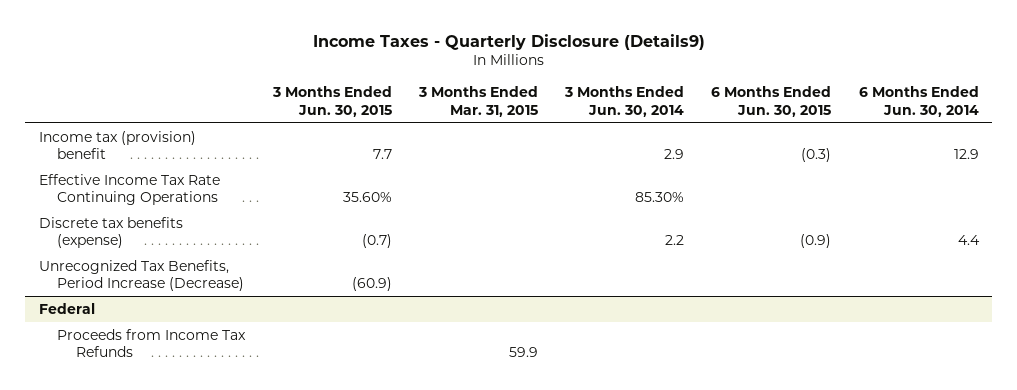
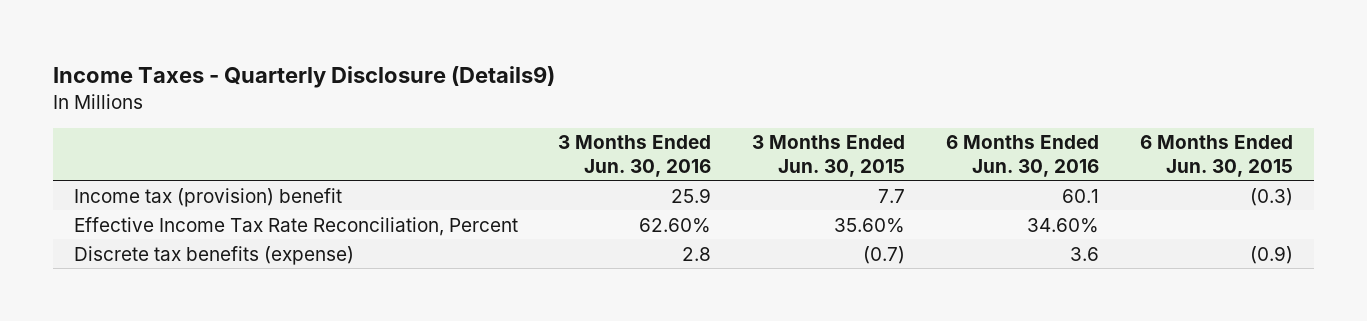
- | 3 Months Ended Jun. 30, 2015 | 3 Months Ended Mar. 31, 2015 | 3 Months Ended Jun. 30, 2014 | 6 Months Ended Jun. 30, 2015 | 6 Months Ended Jun. 30, 2014
+ | 3 Months Ended Jun. 30, 2016 | 3 Months Ended Jun. 30, 2015 | 6 Months Ended Jun. 30, 2016 | 6 Months Ended Jun. 30, 2015
- Effective Income Tax Rate Continuing Operations | 35.60% | | 85.30% | |
+ Effective Income Tax Rate Reconciliation, Percent | 62.60% | 35.60% | 34.60% |
- Unrecognized Tax Benefits, Period Increase (Decrease) | (60.9) | | | |
- Federal
- Proceeds from Income Tax Refunds | | 59.9 | | |

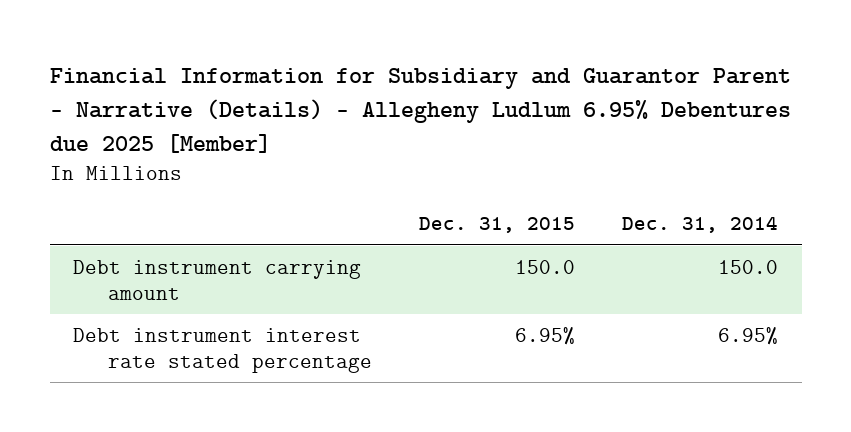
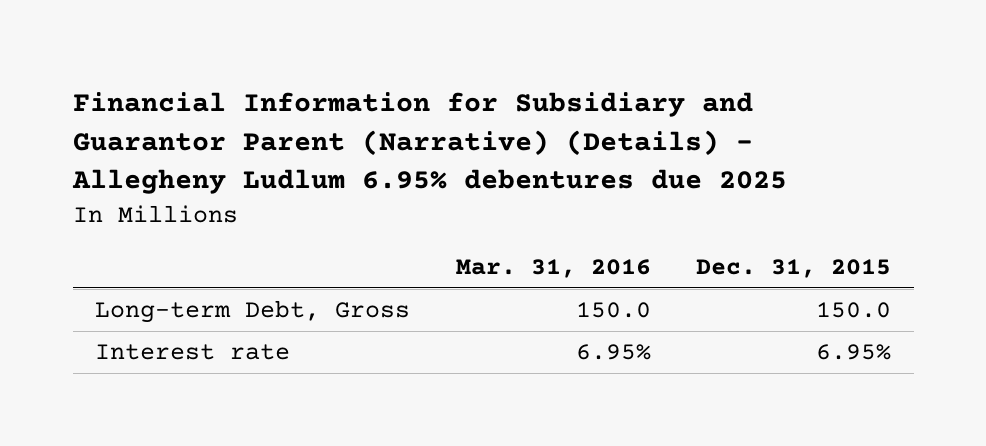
- Financial Information for Subsidiary and Guarantor Parent - Narrative (Details) - Allegheny Ludlum 6.95% Debentures due 2025 [Member]
+ Financial Information for Subsidiary and Guarantor Parent (Narrative) (Details) - Allegheny Ludlum 6.95% debentures due 2025
- | Dec. 31, 2015 | Dec. 31, 2014
+ | Mar. 31, 2016 | Dec. 31, 2015
- Debt instrument carrying amount | 150.0 | 150.0
- Debt instrument interest rate stated percentage | 6.95% | 6.95%
+ Long-term Debt, Gross | 150.0 | 150.0
+ Interest rate | 6.95% | 6.95%

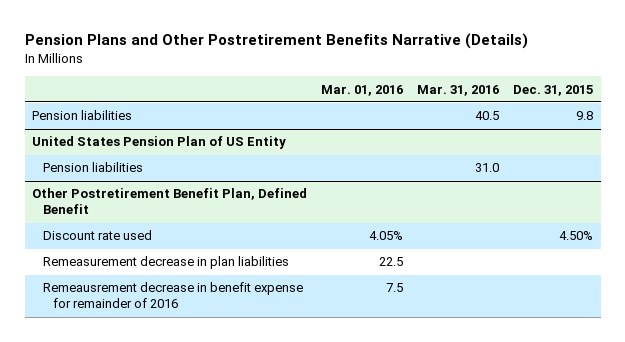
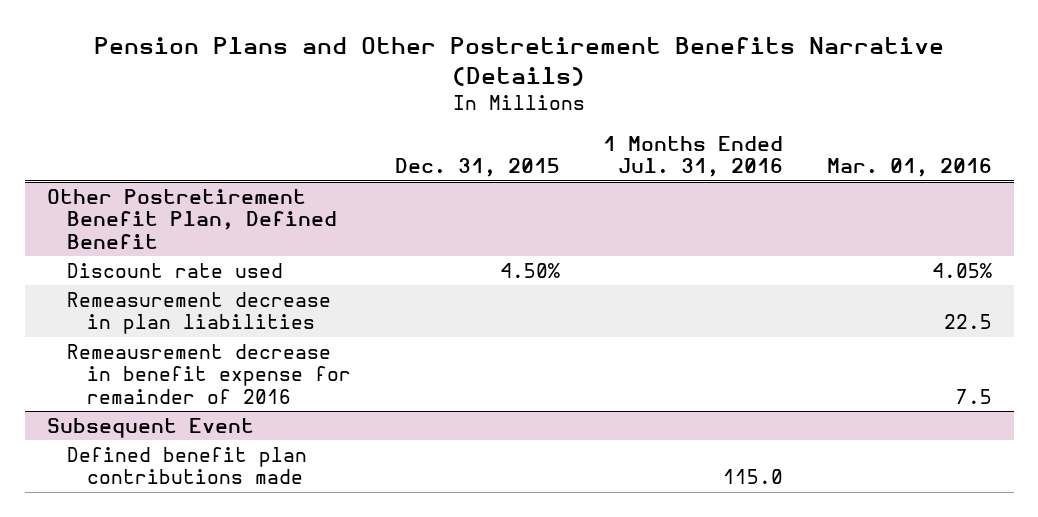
- | Mar. 01, 2016 | Mar. 31, 2016 | Dec. 31, 2015
+ | Dec. 31, 2015 | 1 Months Ended Jul. 31, 2016 | Mar. 01, 2016
- Pension liabilities | | 40.5 | 9.8
- United States Pension Plan of US Entity
- Pension liabilities | | 31.0 |
+ Subsequent Event
+ Defined benefit plan contributions made | | 115.0 |

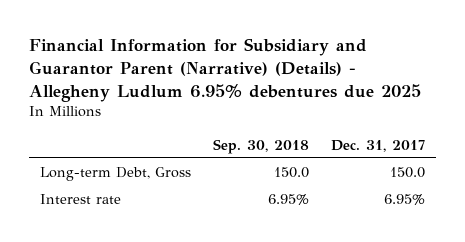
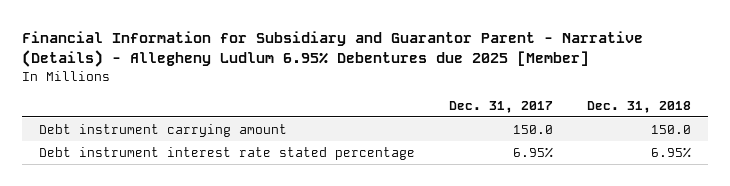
- Financial Information for Subsidiary and Guarantor Parent (Narrative) (Details) - Allegheny Ludlum 6.95% debentures due 2025
+ Financial Information for Subsidiary and Guarantor Parent - Narrative (Details) - Allegheny Ludlum 6.95% Debentures due 2025 [Member]
- | Sep. 30, 2018 | Dec. 31, 2017
+ | Dec. 31, 2017 | Dec. 31, 2018
- Long-term Debt, Gross | 150.0 | 150.0
- Interest rate | 6.95% | 6.95%
+ Debt instrument carrying amount | 150.0 | 150.0
+ Debt instrument interest rate stated percentage | 6.95% | 6.95%

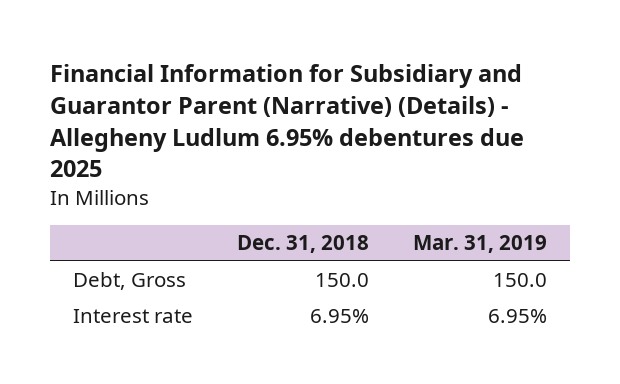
- Financial Information for Subsidiary and Guarantor Parent - Narrative (Details) - Allegheny Ludlum 6.95% Debentures due 2025 [Member]
+ Financial Information for Subsidiary and Guarantor Parent (Narrative) (Details) - Allegheny Ludlum 6.95% debentures due 2025
- | Dec. 31, 2017 | Dec. 31, 2018
+ | Dec. 31, 2018 | Mar. 31, 2019
- Debt instrument carrying amount | 150.0 | 150.0
- Debt instrument interest rate stated percentage | 6.95% | 6.95%
+ Debt, Gross | 150.0 | 150.0
+ Interest rate | 6.95% | 6.95%

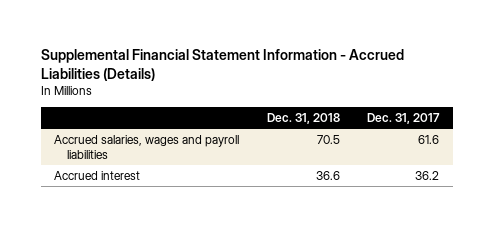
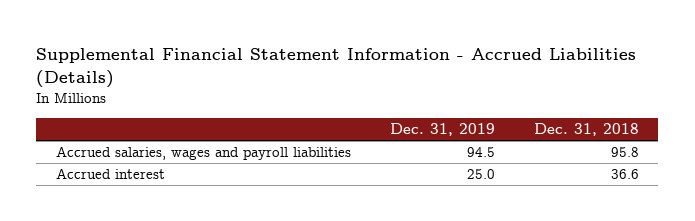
- | Dec. 31, 2018 | Dec. 31, 2017
+ | Dec. 31, 2019 | Dec. 31, 2018
- Accrued salaries, wages and payroll liabilities | 70.5 | 61.6
+ Accrued salaries, wages and payroll liabilities | 94.5 | 95.8

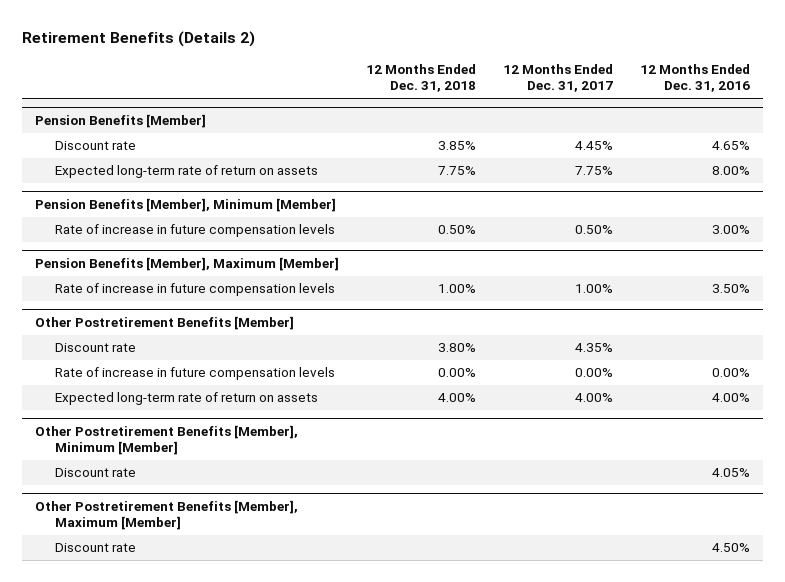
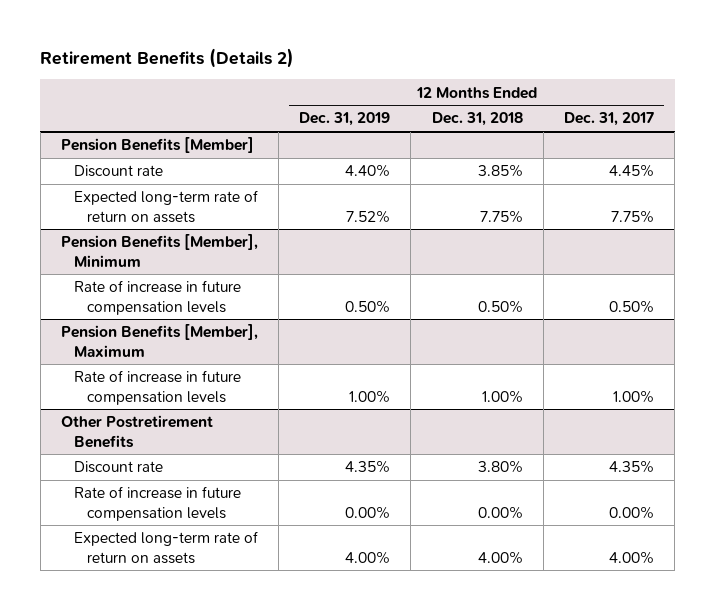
- | 12 Months Ended Dec. 31, 2018 | 12 Months Ended Dec. 31, 2017 | 12 Months Ended Dec. 31, 2016
+ | 12 Months Ended Dec. 31, 2019 | 12 Months Ended Dec. 31, 2018 | 12 Months Ended Dec. 31, 2017
- Pension Benefits [Member], Minimum [Member]
+ Pension Benefits [Member], Minimum
- Pension Benefits [Member], Maximum [Member]
+ Pension Benefits [Member], Maximum
- Other Postretirement Benefits [Member]
+ Other Postretirement Benefits
- Other Postretirement Benefits [Member], Minimum [Member]
- Discount rate | | | 4.05%
- Other Postretirement Benefits [Member], Maximum [Member]
- Discount rate | | | 4.50%

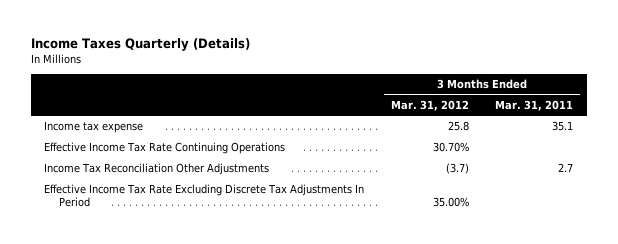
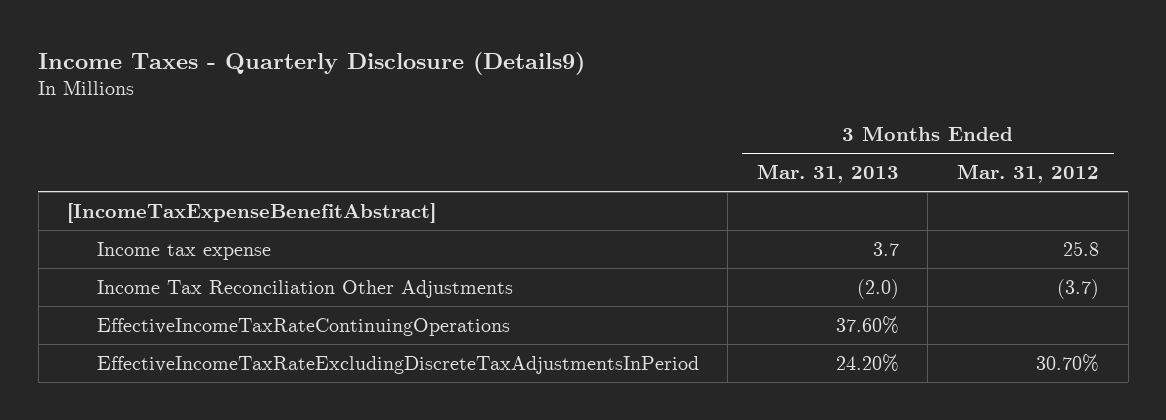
- Income Taxes Quarterly (Details)
+ Income Taxes - Quarterly Disclosure (Details9)
- | 3 Months Ended Mar. 31, 2012 | 3 Months Ended Mar. 31, 2011
+ | 3 Months Ended Mar. 31, 2013 | 3 Months Ended Mar. 31, 2012
+ [IncomeTaxExpenseBenefitAbstract]
- Effective Income Tax Rate Continuing Operations | 30.70% |
- Effective Income Tax Rate Excluding Discrete Tax Adjustments In Period | 35.00% |
+ EffectiveIncomeTaxRateContinuingOperations | 37.60% |
+ EffectiveIncomeTaxRateExcludingDiscreteTaxAdjustmentsInPeriod | 24.20% | 30.70%

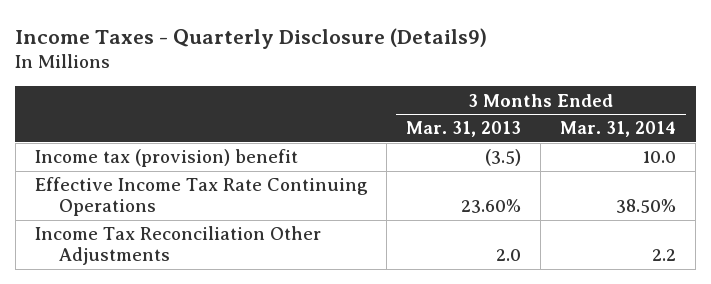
- | 3 Months Ended Mar. 31, 2013 | 3 Months Ended Mar. 31, 2012
+ | 3 Months Ended Mar. 31, 2013 | 3 Months Ended Mar. 31, 2014
- [IncomeTaxExpenseBenefitAbstract]
- Income tax expense | 3.7 | 25.8
- Income Tax Reconciliation Other Adjustments | (2.0) | (3.7)
- EffectiveIncomeTaxRateContinuingOperations | 37.60% |
- EffectiveIncomeTaxRateExcludingDiscreteTaxAdjustmentsInPeriod | 24.20% | 30.70%
+ Income tax (provision) benefit | (3.5) | 10.0
+ Effective Income Tax Rate Continuing Operations | 23.60% | 38.50%
+ Income Tax Reconciliation Other Adjustments | 2.0 | 2.2

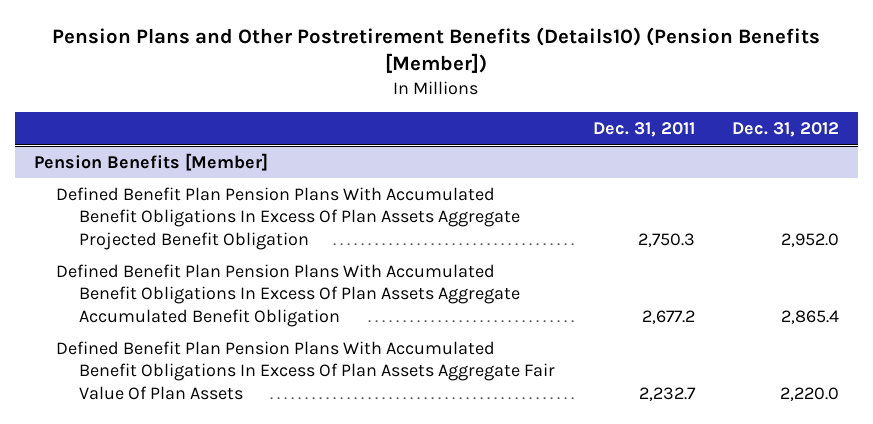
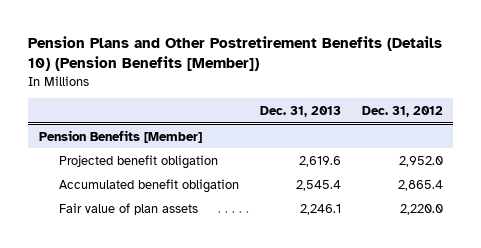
- Pension Plans and Other Postretirement Benefits (Details10) (Pension Benefits [Member])
+ Pension Plans and Other Postretirement Benefits (Details 10) (Pension Benefits [Member])
- | Dec. 31, 2011 | Dec. 31, 2012
+ | Dec. 31, 2013 | Dec. 31, 2012
@ Pension Benefits [Member]
- Defined Benefit Plan Pension Plans With Accumulated Benefit Obligations In Excess Of Plan Assets Aggregate Projected Benefit Obligation | 2,750.3 | 2,952.0
- Defined Benefit Plan Pension Plans With Accumulated Benefit Obligations In Excess Of Plan Assets Aggregate Accumulated Benefit Obligation | 2,677.2 | 2,865.4
- Defined Benefit Plan Pension Plans With Accumulated Benefit Obligations In Excess Of Plan Assets Aggregate Fair Value Of Plan Assets | 2,232.7 | 2,220.0
+ Projected benefit obligation | 2,619.6 | 2,952.0
+ Accumulated benefit obligation | 2,545.4 | 2,865.4
+ Fair value of plan assets | 2,246.1 | 2,220.0

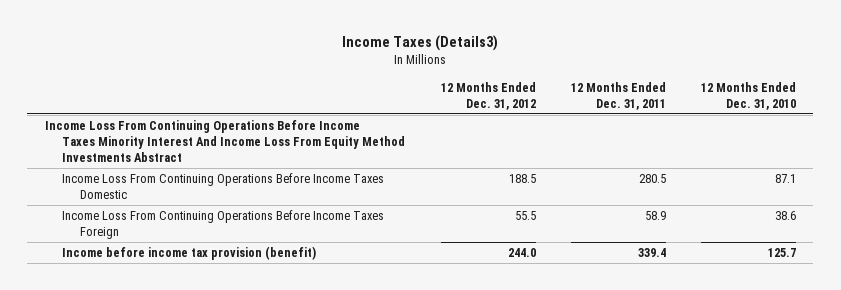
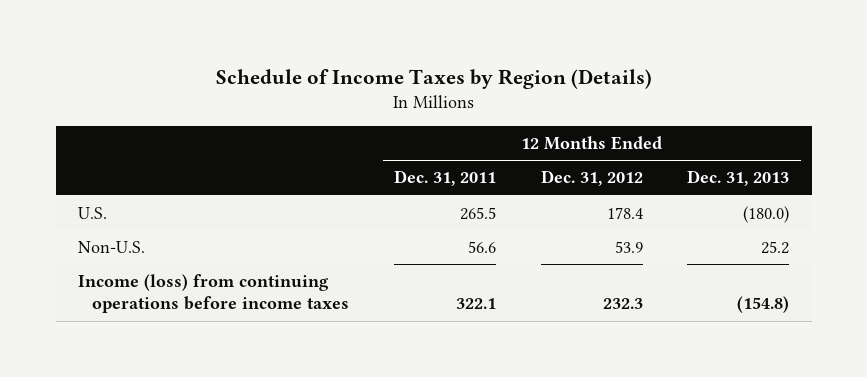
- Income Taxes (Details3)
+ Schedule of Income Taxes by Region (Details)
- | 12 Months Ended Dec. 31, 2012 | 12 Months Ended Dec. 31, 2011 | 12 Months Ended Dec. 31, 2010
+ | 12 Months Ended Dec. 31, 2011 | 12 Months Ended Dec. 31, 2012 | 12 Months Ended Dec. 31, 2013
- Income Loss From Continuing Operations Before Income Taxes Minority Interest And Income Loss From Equity Method Investments Abstract
- Income Loss From Continuing Operations Before Income Taxes Domestic | 188.5 | 280.5 | 87.1
- Income Loss From Continuing Operations Before Income Taxes Foreign | 55.5 | 58.9 | 38.6
- Income before income tax provision (benefit) | 244.0 | 339.4 | 125.7
+ U.S. | 265.5 | 178.4 | (180.0)
+ Non-U.S. | 56.6 | 53.9 | 25.2
+ Income (loss) from continuing operations before income taxes | 322.1 | 232.3 | (154.8)

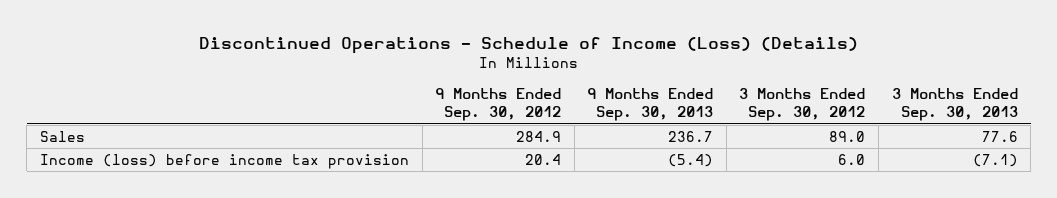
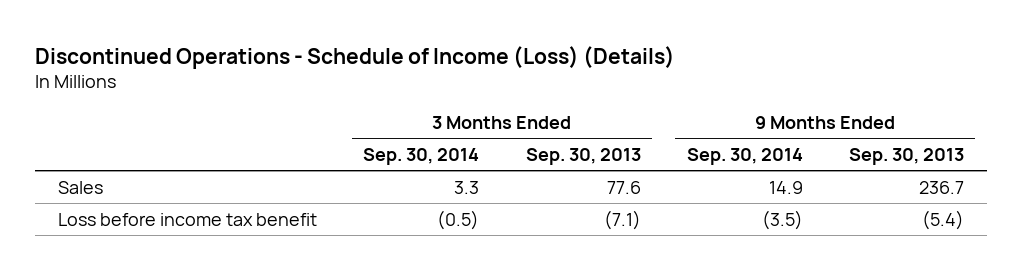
- | 9 Months Ended Sep. 30, 2012 | 9 Months Ended Sep. 30, 2013 | 3 Months Ended Sep. 30, 2012 | 3 Months Ended Sep. 30, 2013
+ | 3 Months Ended Sep. 30, 2014 | 3 Months Ended Sep. 30, 2013 | 9 Months Ended Sep. 30, 2014 | 9 Months Ended Sep. 30, 2013
- Income (loss) before income tax provision | 20.4 | (5.4) | 6.0 | (7.1)
+ Loss before income tax benefit | (0.5) | (7.1) | (3.5) | (5.4)

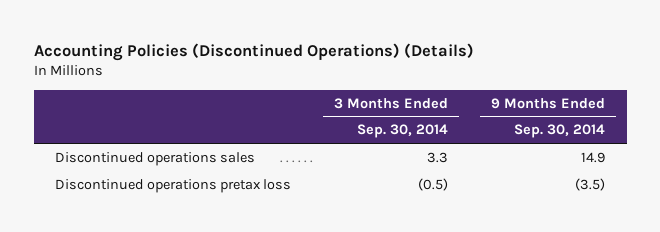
- Discontinued Operations - Schedule of Income (Loss) (Details)
+ Accounting Policies (Discontinued Operations) (Details)
- | 3 Months Ended Sep. 30, 2014 | 3 Months Ended Sep. 30, 2013 | 9 Months Ended Sep. 30, 2014 | 9 Months Ended Sep. 30, 2013
+ | 3 Months Ended Sep. 30, 2014 | 9 Months Ended Sep. 30, 2014
- Sales | 3.3 | 77.6 | 14.9 | 236.7
- Loss before income tax benefit | (0.5) | (7.1) | (3.5) | (5.4)
+ Discontinued operations sales | 3.3 | 14.9
+ Discontinued operations pretax loss | (0.5) | (3.5)

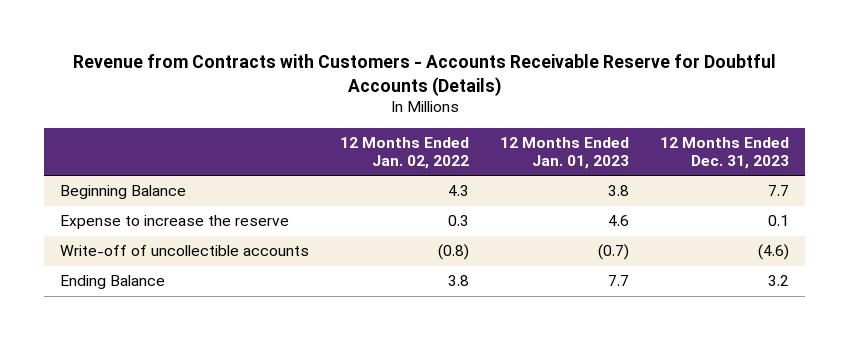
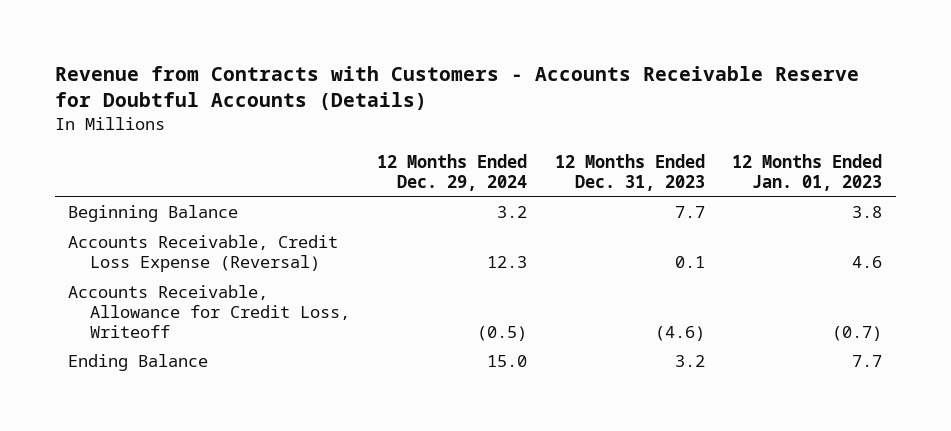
- | 12 Months Ended Jan. 02, 2022 | 12 Months Ended Jan. 01, 2023 | 12 Months Ended Dec. 31, 2023
+ | 12 Months Ended Dec. 29, 2024 | 12 Months Ended Dec. 31, 2023 | 12 Months Ended Jan. 01, 2023
- Expense to increase the reserve | 0.3 | 4.6 | 0.1
- Write-off of uncollectible accounts | (0.8) | (0.7) | (4.6)
+ Accounts Receivable, Credit Loss Expense (Reversal) | 12.3 | 0.1 | 4.6
+ Accounts Receivable, Allowance for Credit Loss, Writeoff | (0.5) | (4.6) | (0.7)

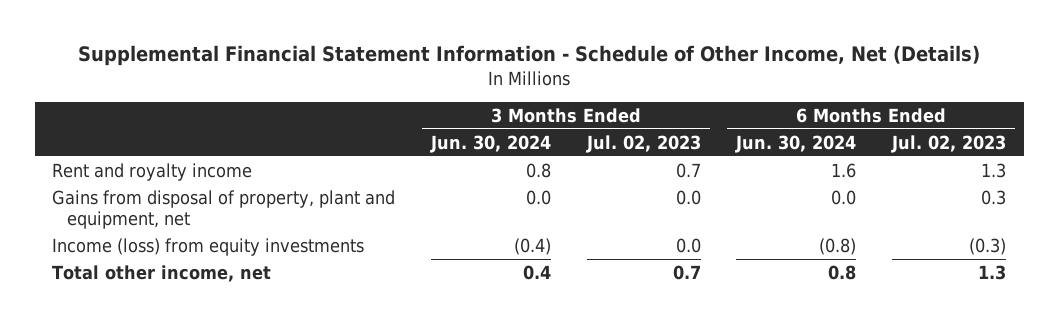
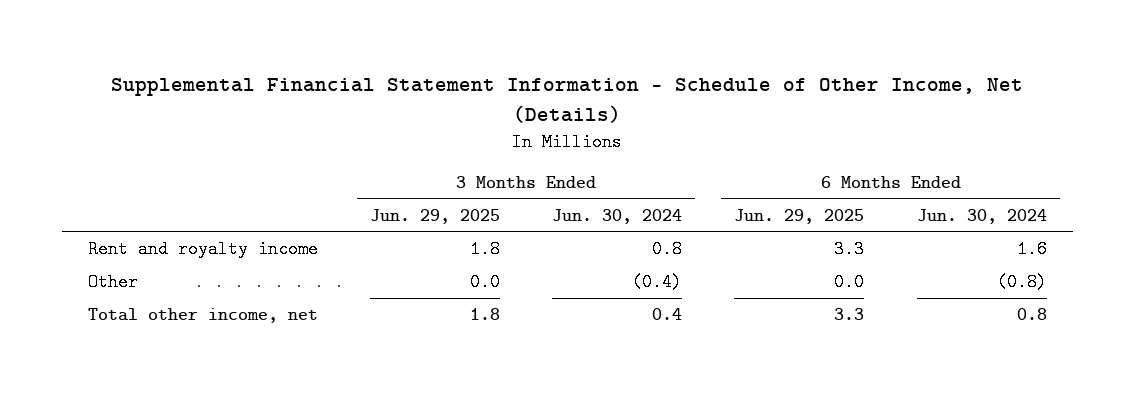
- | 3 Months Ended Jun. 30, 2024 | 3 Months Ended Jul. 02, 2023 | 6 Months Ended Jun. 30, 2024 | 6 Months Ended Jul. 02, 2023
+ | 3 Months Ended Jun. 29, 2025 | 3 Months Ended Jun. 30, 2024 | 6 Months Ended Jun. 29, 2025 | 6 Months Ended Jun. 30, 2024
- Gains from disposal of property, plant and equipment, net | 0.0 | 0.0 | 0.0 | 0.3
- Income (loss) from equity investments | (0.4) | 0.0 | (0.8) | (0.3)
+ Other | 0.0 | (0.4) | 0.0 | (0.8)

